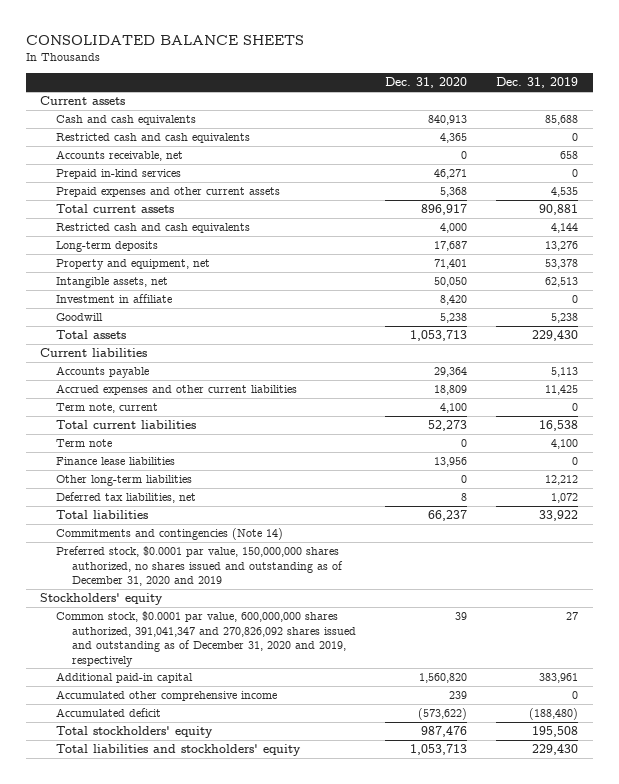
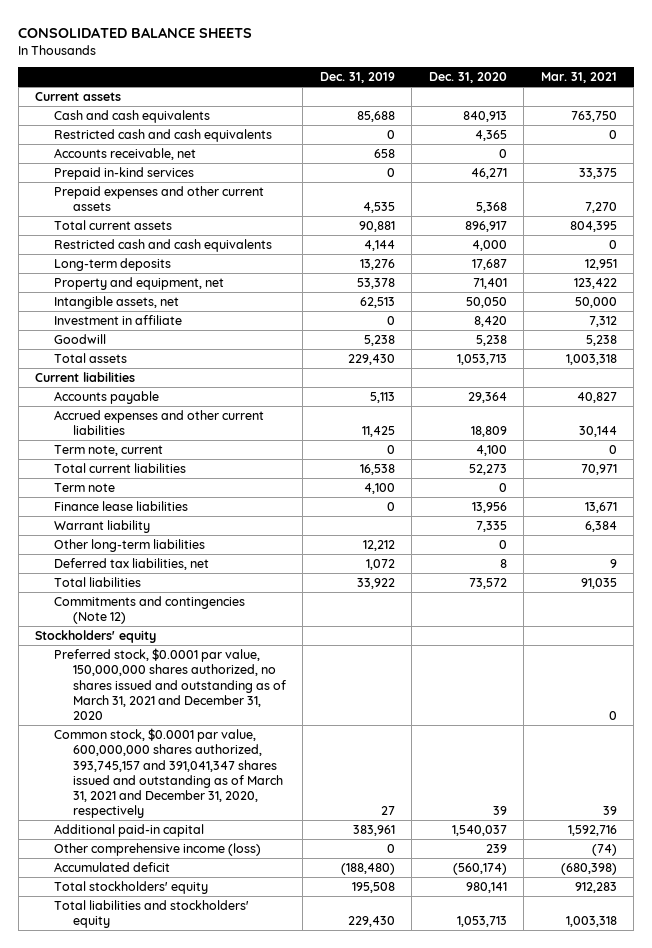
- | Dec. 31, 2020 | Dec. 31, 2019
+ | Dec. 31, 2019 | Dec. 31, 2020 | Mar. 31, 2021
+ Warrant liability | | 7,335 | 6,384
- Total liabilities | 66,237 | 33,922
- Commitments and contingencies (Note 14)
- Preferred stock, $0.0001 par value, 150,000,000 shares authorized, no shares issued and outstanding as of December 31, 2020 and 2019
+ Total liabilities | 33,922 | 73,572 | 91,035
+ Commitments and contingencies (Note 12)
- Common stock, $0.0001 par value, 600,000,000 shares authorized, 391,041,347 and 270,826,092 shares issued and outstanding as of December 31, 2020 and 2019, respectively | 39 | 27
- Additional paid-in capital | 1,560,820 | 383,961
- Accumulated other comprehensive income | 239 | 0
- Accumulated deficit | (573,622) | (188,480)
- Total stockholders' equity | 987,476 | 195,508
+ Preferred stock, $0.0001 par value, 150,000,000 shares authorized, no shares issued and outstanding as of March 31, 2021 and December 31, 2020 | | | 0
+ Common stock, $0.0001 par value, 600,000,000 shares authorized, 393,745,157 and 391,041,347 shares issued and outstanding as of March 31, 2021 and December 31, 2020, respectively | 27 | 39 | 39
+ Additional paid-in capital | 383,961 | 1,540,037 | 1,592,716
+ Other comprehensive income (loss) | 0 | 239 | (74)
+ Accumulated deficit | (188,480) | (560,174) | (680,398)
+ Total stockholders' equity | 195,508 | 980,141 | 912,283

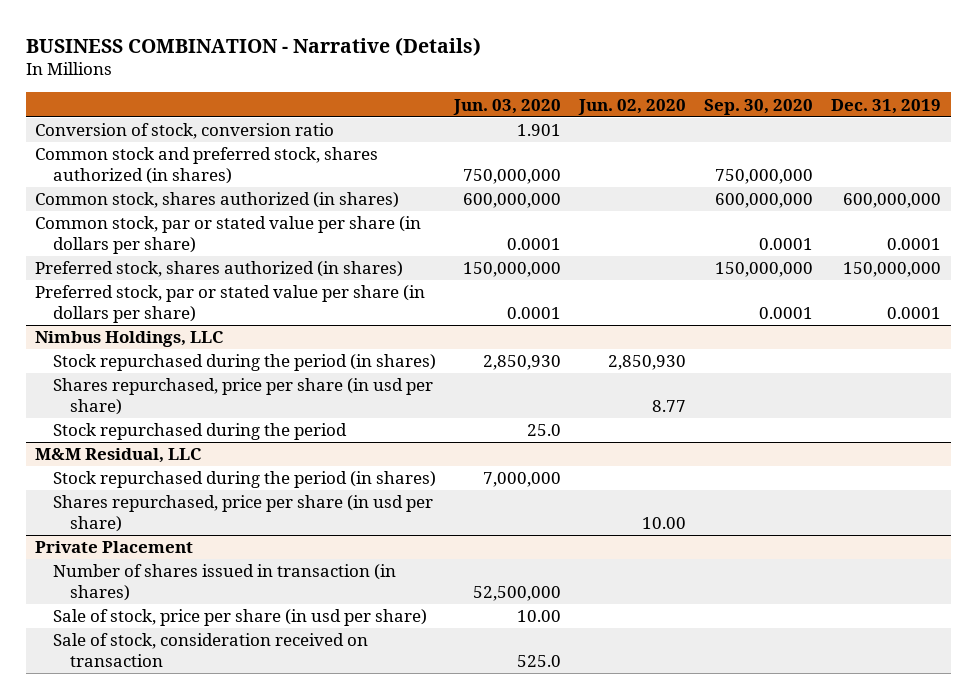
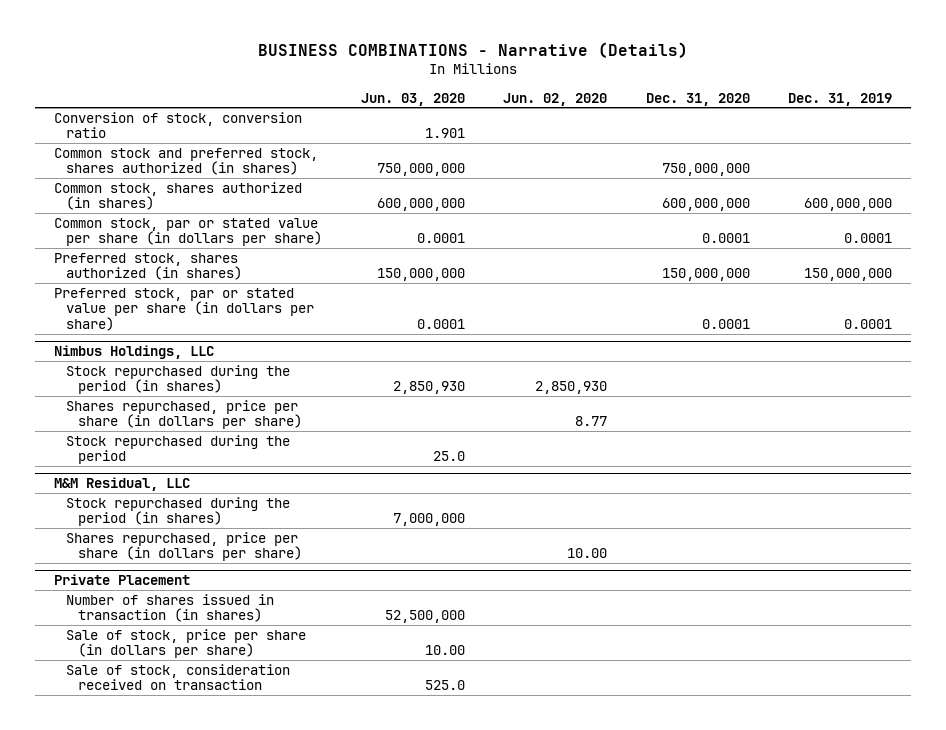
- BUSINESS COMBINATION - Narrative (Details)
+ BUSINESS COMBINATIONS - Narrative (Details)
- | Jun. 03, 2020 | Jun. 02, 2020 | Sep. 30, 2020 | Dec. 31, 2019
+ | Jun. 03, 2020 | Jun. 02, 2020 | Dec. 31, 2020 | Dec. 31, 2019
@ Nimbus Holdings, LLC
- Shares repurchased, price per share (in usd per share) | | 8.77 | |
+ Shares repurchased, price per share (in dollars per share) | | 8.77 | |
@ M&M Residual, LLC
- Shares repurchased, price per share (in usd per share) | | 10.00 | |
+ Shares repurchased, price per share (in dollars per share) | | 10.00 | |
@ Private Placement
- Sale of stock, price per share (in usd per share) | 10.00 | | |
+ Sale of stock, price per share (in dollars per share) | 10.00 | | |

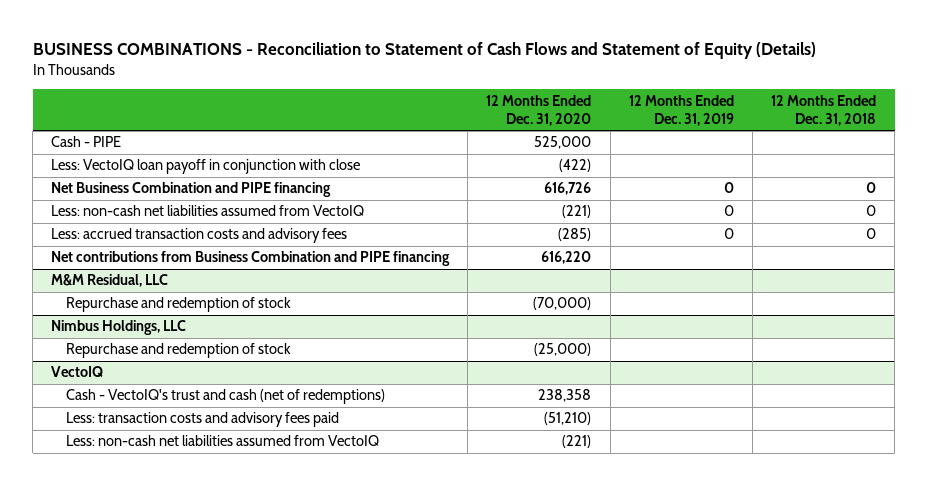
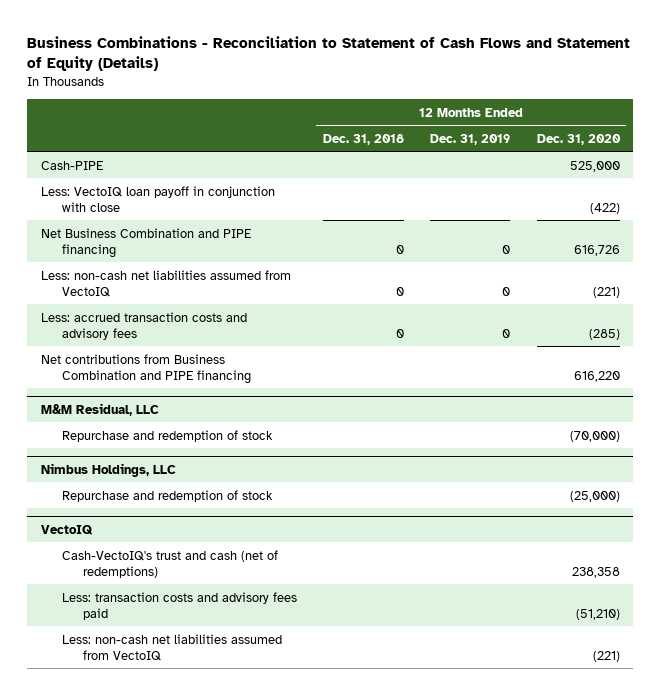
- BUSINESS COMBINATIONS - Reconciliation to Statement of Cash Flows and Statement of Equity (Details)
+ Business Combinations - Reconciliation to Statement of Cash Flows and Statement of Equity (Details)
- | 12 Months Ended Dec. 31, 2020 | 12 Months Ended Dec. 31, 2019 | 12 Months Ended Dec. 31, 2018
+ | 12 Months Ended Dec. 31, 2018 | 12 Months Ended Dec. 31, 2019 | 12 Months Ended Dec. 31, 2020
- Cash - PIPE | 525,000 | |
+ Cash-PIPE | | | 525,000
@ VectoIQ
- Cash - VectoIQ's trust and cash (net of redemptions) | 238,358 | |
+ Cash-VectoIQ's trust and cash (net of redemptions) | | | 238,358

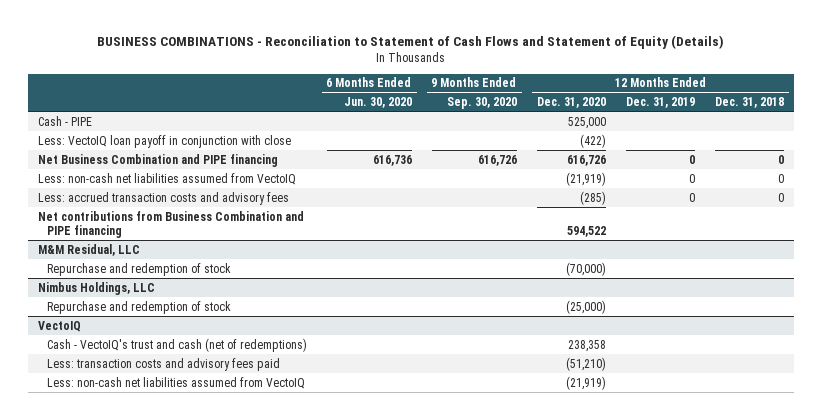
- Business Combinations - Reconciliation to Statement of Cash Flows and Statement of Equity (Details)
+ BUSINESS COMBINATIONS - Reconciliation to Statement of Cash Flows and Statement of Equity (Details)
- | 12 Months Ended Dec. 31, 2018 | 12 Months Ended Dec. 31, 2019 | 12 Months Ended Dec. 31, 2020
+ | 6 Months Ended Jun. 30, 2020 | 9 Months Ended Sep. 30, 2020 | 12 Months Ended Dec. 31, 2020 | 12 Months Ended Dec. 31, 2019 | 12 Months Ended Dec. 31, 2018
- Cash-PIPE | | | 525,000
+ Cash - PIPE | | | 525,000 | |
- Less: non-cash net liabilities assumed from VectoIQ | 0 | 0 | (221)
+ Less: non-cash net liabilities assumed from VectoIQ | | | (21,919) | 0 | 0
- Net contributions from Business Combination and PIPE financing | | | 616,220
+ Net contributions from Business Combination and PIPE financing | | | 594,522 | |
@ VectoIQ
- Cash-VectoIQ's trust and cash (net of redemptions) | | | 238,358
+ Cash - VectoIQ's trust and cash (net of redemptions) | | | 238,358 | |
- Less: non-cash net liabilities assumed from VectoIQ | | | (221)
+ Less: non-cash net liabilities assumed from VectoIQ | | | (21,919) | |

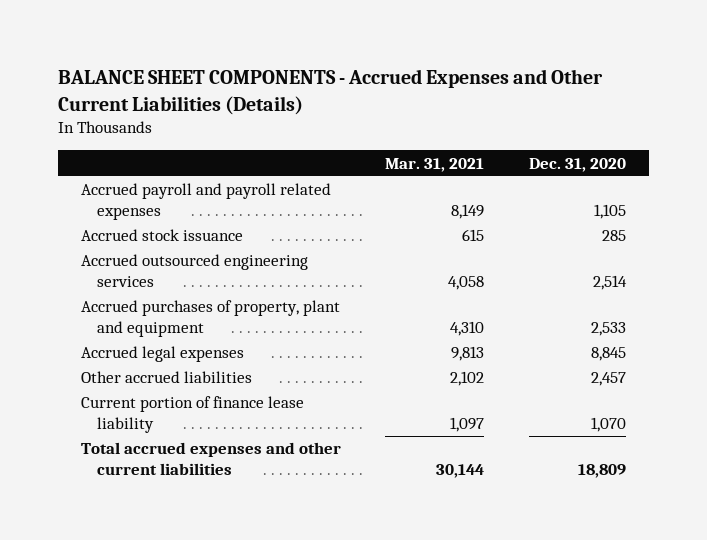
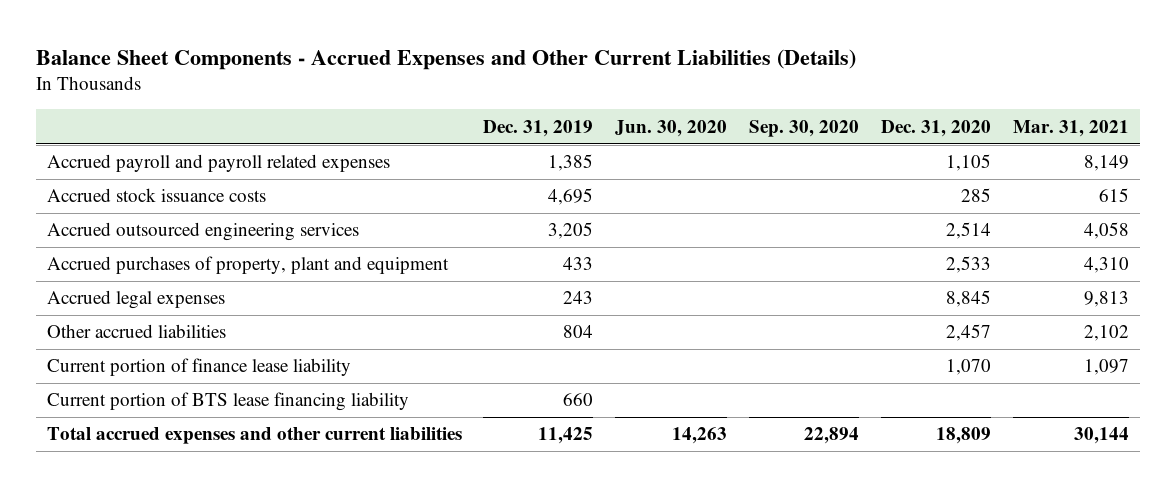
- BALANCE SHEET COMPONENTS - Accrued Expenses and Other Current Liabilities (Details)
+ Balance Sheet Components - Accrued Expenses and Other Current Liabilities (Details)
- | Mar. 31, 2021 | Dec. 31, 2020
+ | Dec. 31, 2019 | Jun. 30, 2020 | Sep. 30, 2020 | Dec. 31, 2020 | Mar. 31, 2021
- Accrued stock issuance | 615 | 285
+ Accrued stock issuance costs | 4,695 | | | 285 | 615
+ Current portion of BTS lease financing liability | 660 | | | |

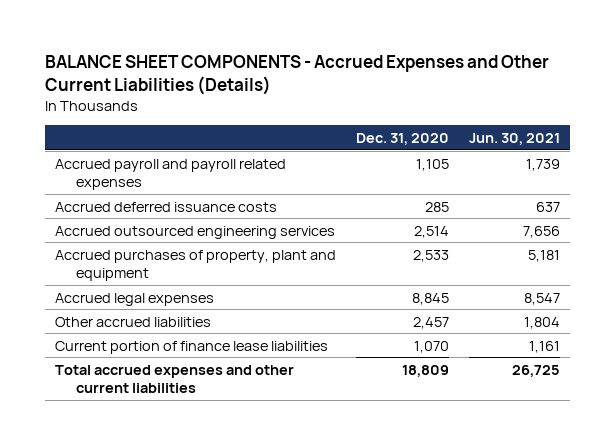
- Balance Sheet Components - Accrued Expenses and Other Current Liabilities (Details)
+ BALANCE SHEET COMPONENTS - Accrued Expenses and Other Current Liabilities (Details)
- | Dec. 31, 2019 | Jun. 30, 2020 | Sep. 30, 2020 | Dec. 31, 2020 | Mar. 31, 2021
+ | Dec. 31, 2020 | Jun. 30, 2021
- Accrued stock issuance costs | 4,695 | | | 285 | 615
+ Accrued deferred issuance costs | 285 | 637
- Current portion of finance lease liability | | | | 1,070 | 1,097
- Current portion of BTS lease financing liability | 660 | | | |
+ Current portion of finance lease liabilities | 1,070 | 1,161

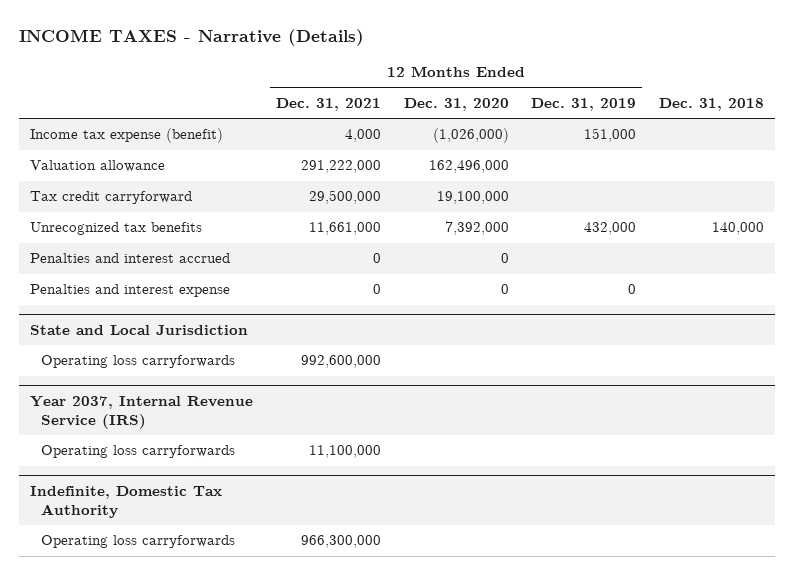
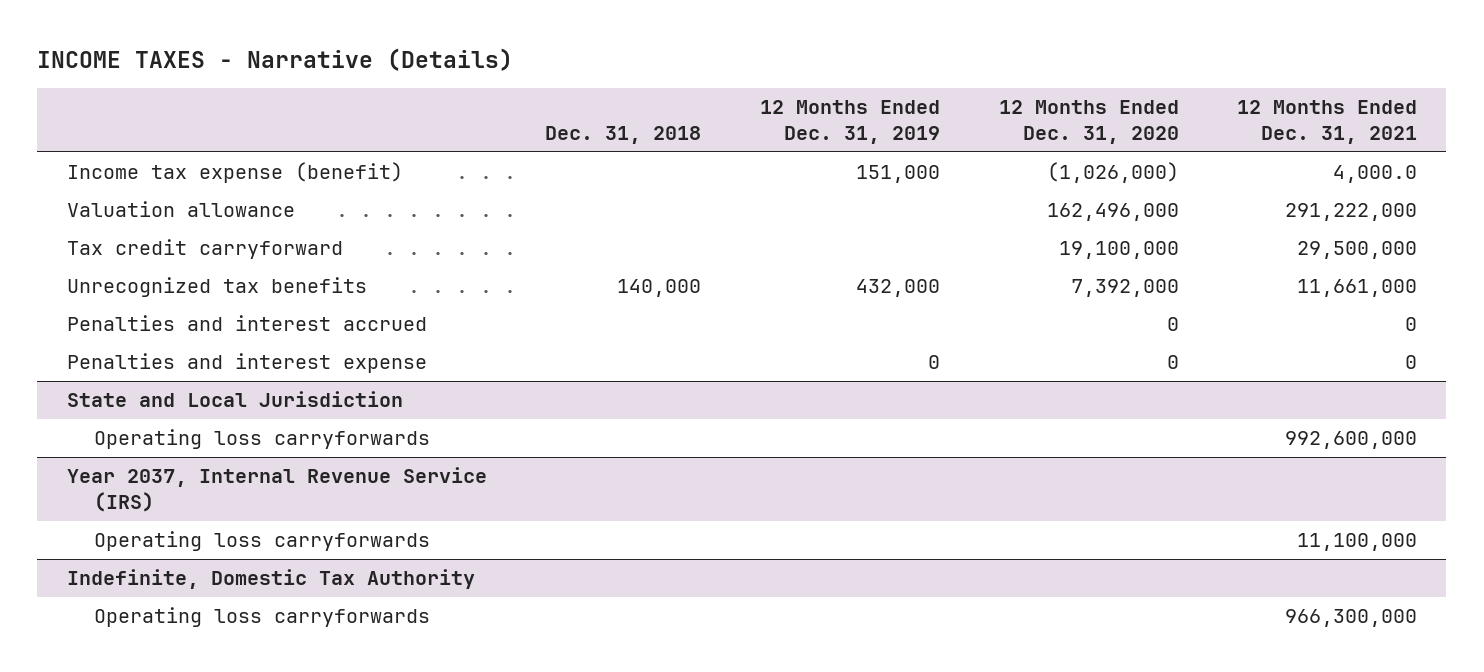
- | 12 Months Ended Dec. 31, 2021 | 12 Months Ended Dec. 31, 2020 | 12 Months Ended Dec. 31, 2019 | Dec. 31, 2018
+ | Dec. 31, 2018 | 12 Months Ended Dec. 31, 2019 | 12 Months Ended Dec. 31, 2020 | 12 Months Ended Dec. 31, 2021
- Income tax expense (benefit) | 4,000 | (1,026,000) | 151,000 |
+ Income tax expense (benefit) | | 151,000 | (1,026,000) | 4,000.0

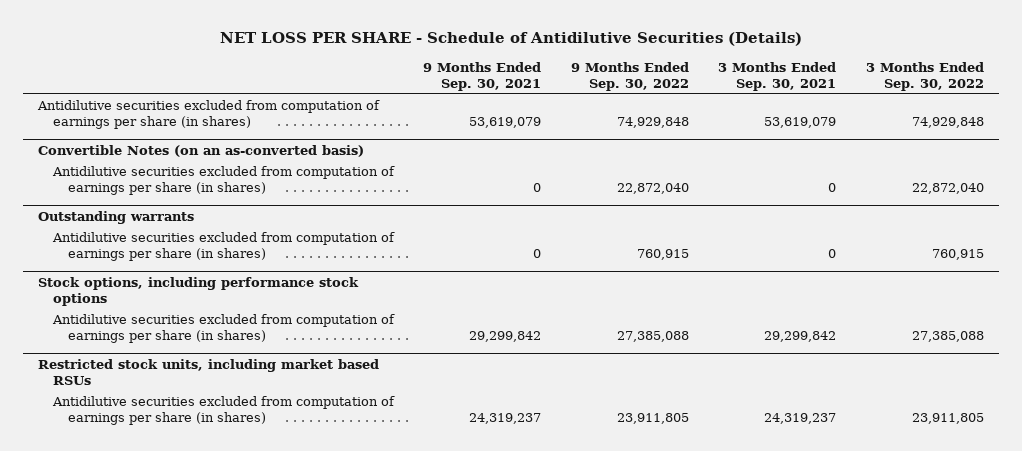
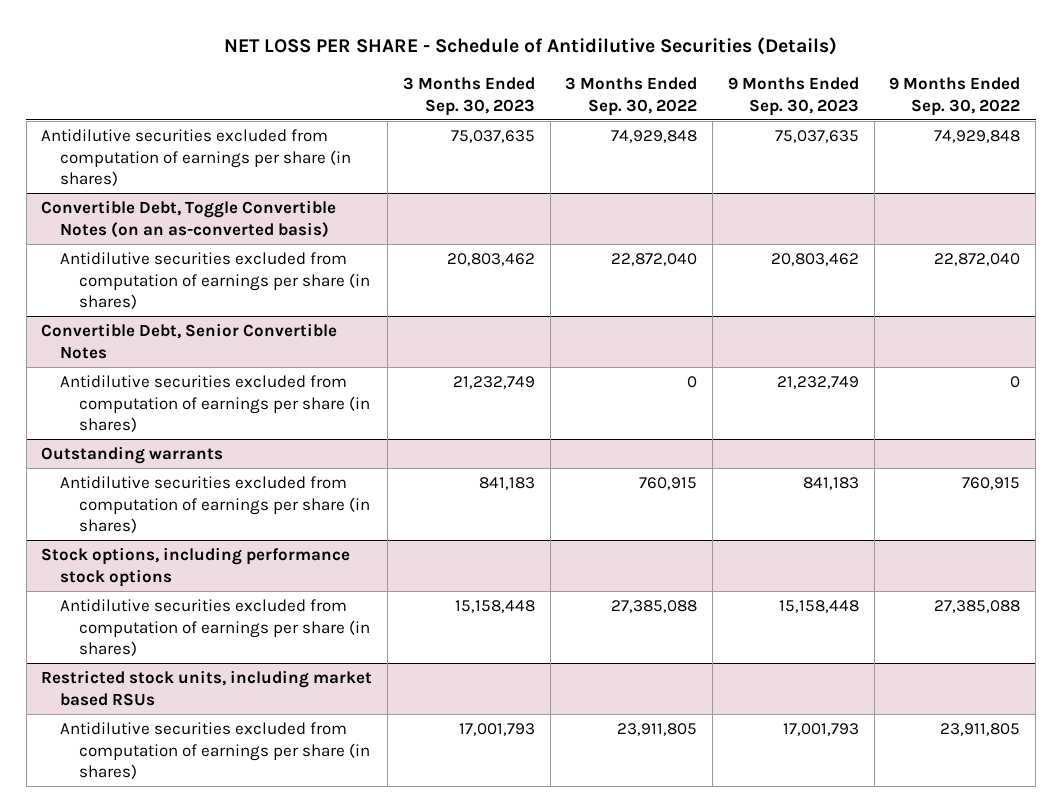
- | 9 Months Ended Sep. 30, 2021 | 9 Months Ended Sep. 30, 2022 | 3 Months Ended Sep. 30, 2021 | 3 Months Ended Sep. 30, 2022
+ | 3 Months Ended Sep. 30, 2023 | 3 Months Ended Sep. 30, 2022 | 9 Months Ended Sep. 30, 2023 | 9 Months Ended Sep. 30, 2022
- Convertible Notes (on an as-converted basis)
+ Convertible Debt, Toggle Convertible Notes (on an as-converted basis)
+ Convertible Debt, Senior Convertible Notes
+ Antidilutive securities excluded from computation of earnings per share (in shares) | 21,232,749 | 0 | 21,232,749 | 0

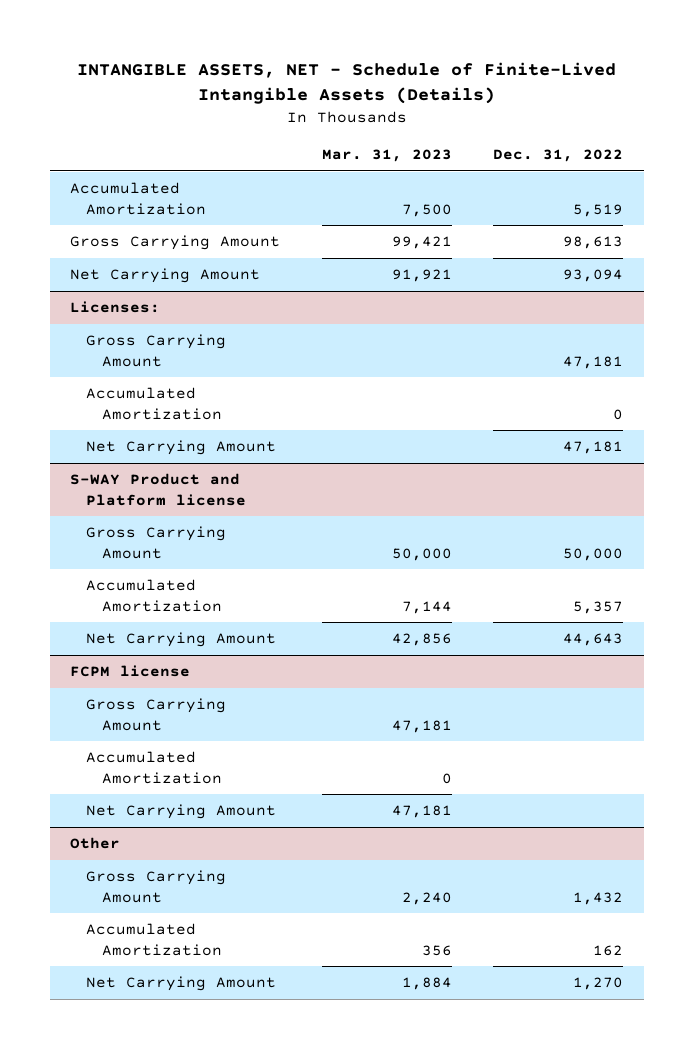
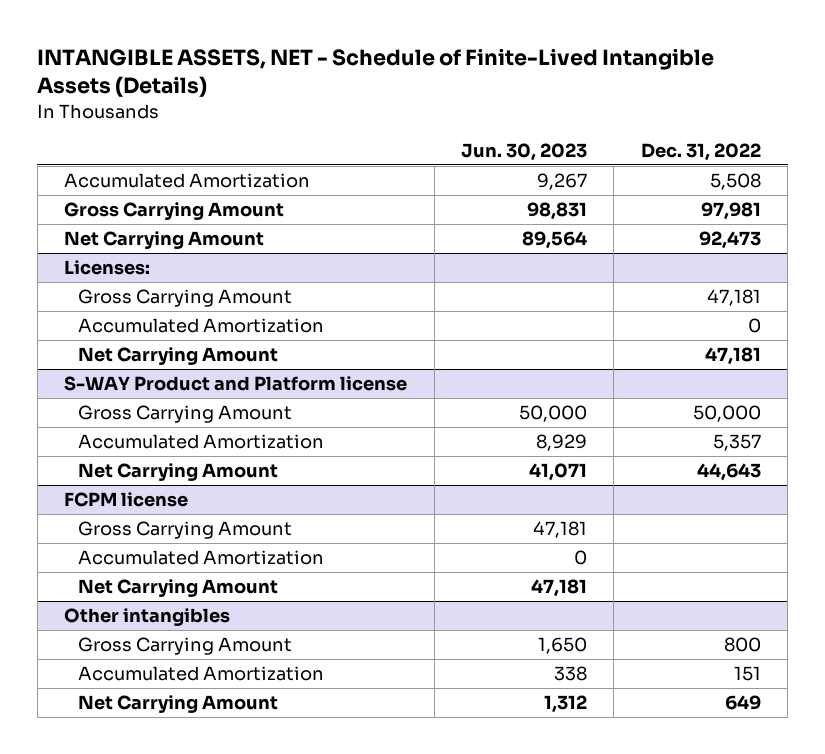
- | Mar. 31, 2023 | Dec. 31, 2022
+ | Jun. 30, 2023 | Dec. 31, 2022
- Accumulated Amortization | 7,500 | 5,519
- Gross Carrying Amount | 99,421 | 98,613
- Net Carrying Amount | 91,921 | 93,094
+ Accumulated Amortization | 9,267 | 5,508
+ Gross Carrying Amount | 98,831 | 97,981
+ Net Carrying Amount | 89,564 | 92,473
- Other
- Gross Carrying Amount | 2,240 | 1,432
- Accumulated Amortization | 356 | 162
- Net Carrying Amount | 1,884 | 1,270
+ Other intangibles
+ Gross Carrying Amount | 1,650 | 800
+ Accumulated Amortization | 338 | 151
+ Net Carrying Amount | 1,312 | 649

